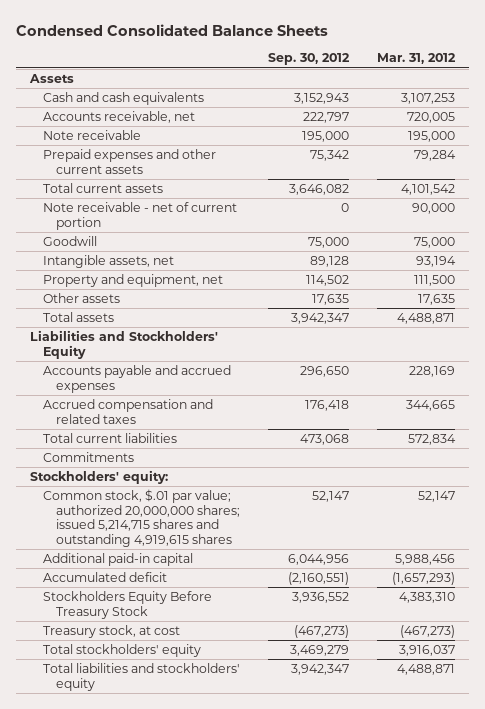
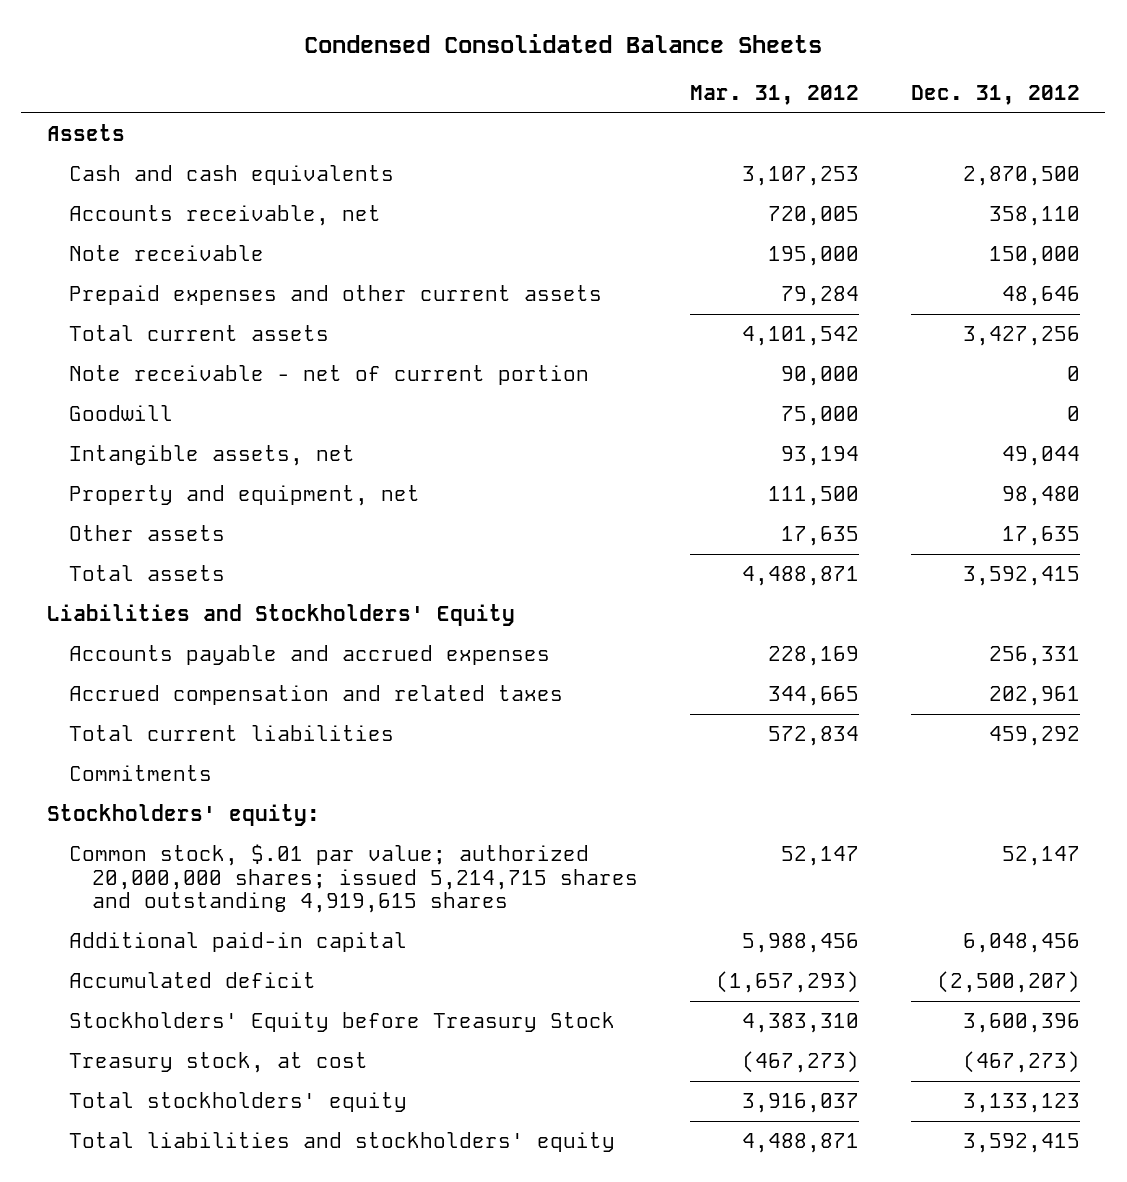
- | Sep. 30, 2012 | Mar. 31, 2012
+ | Mar. 31, 2012 | Dec. 31, 2012
- Stockholders Equity Before Treasury Stock | 3,936,552 | 4,383,310
+ Stockholders' Equity before Treasury Stock | 4,383,310 | 3,600,396

